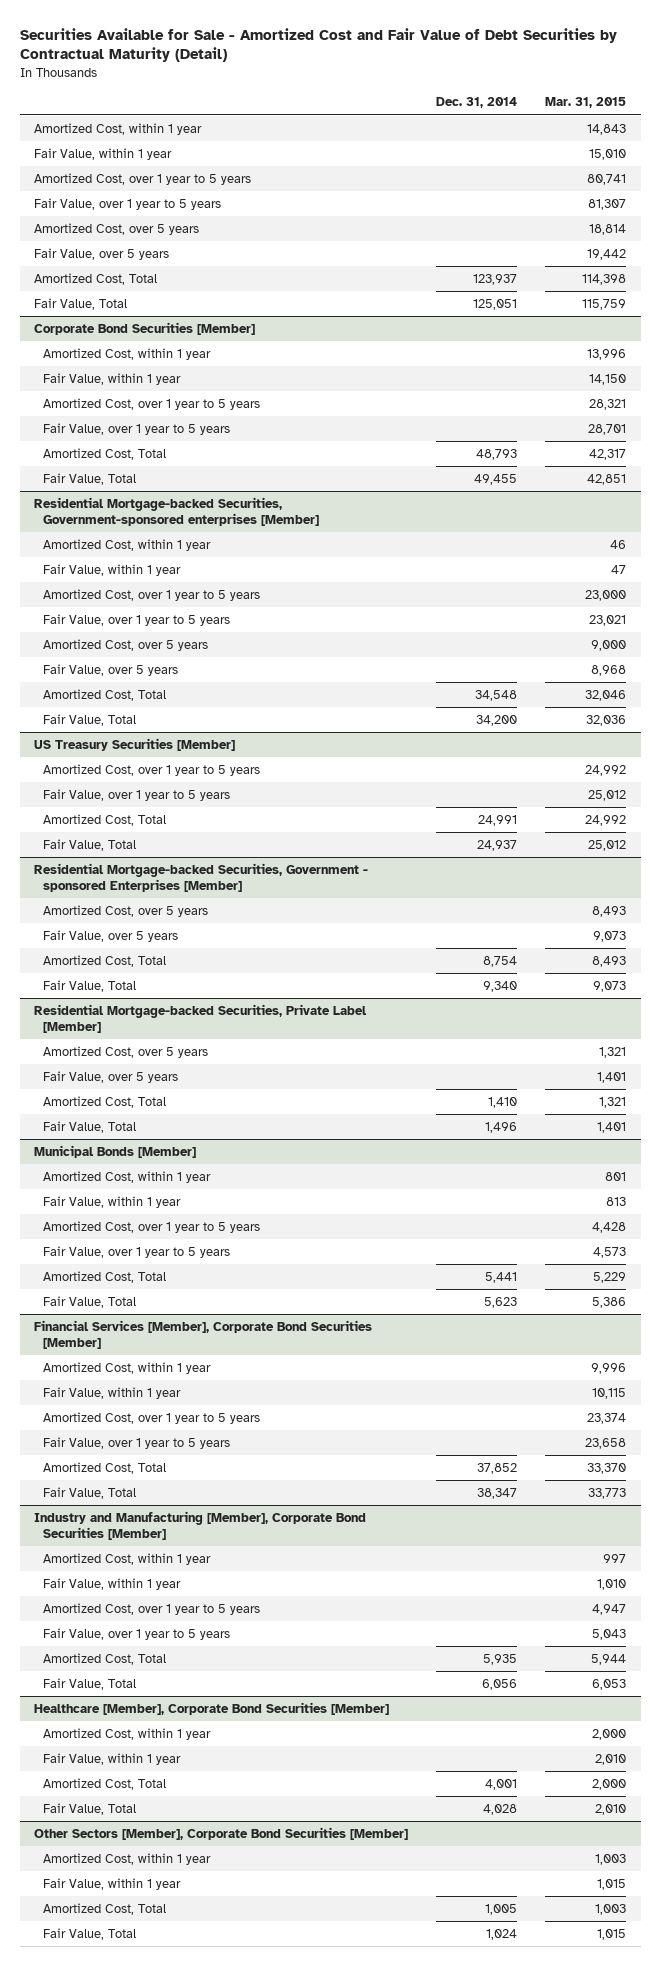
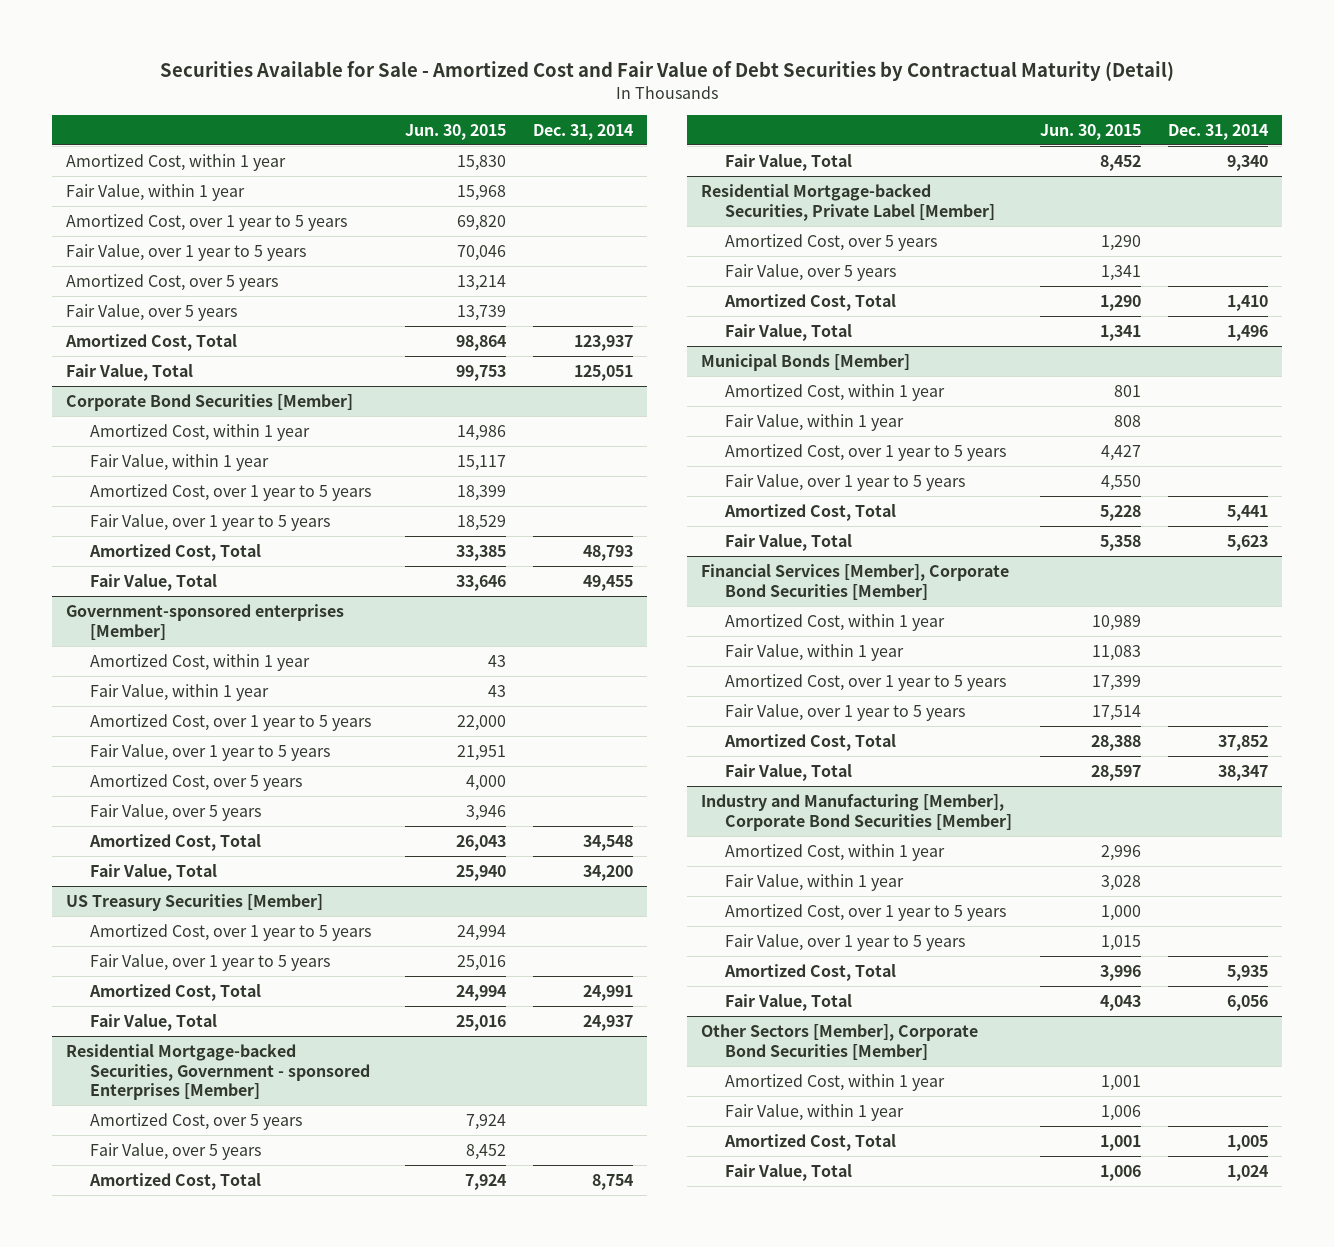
- | Dec. 31, 2014 | Mar. 31, 2015
+ | Jun. 30, 2015 | Dec. 31, 2014
- Residential Mortgage-backed Securities, Government-sponsored enterprises [Member]
+ Government-sponsored enterprises [Member]
- Healthcare [Member], Corporate Bond Securities [Member]
- Amortized Cost, within 1 year | | 2,000
- Fair Value, within 1 year | | 2,010
- Amortized Cost, Total | 4,001 | 2,000
- Fair Value, Total | 4,028 | 2,010

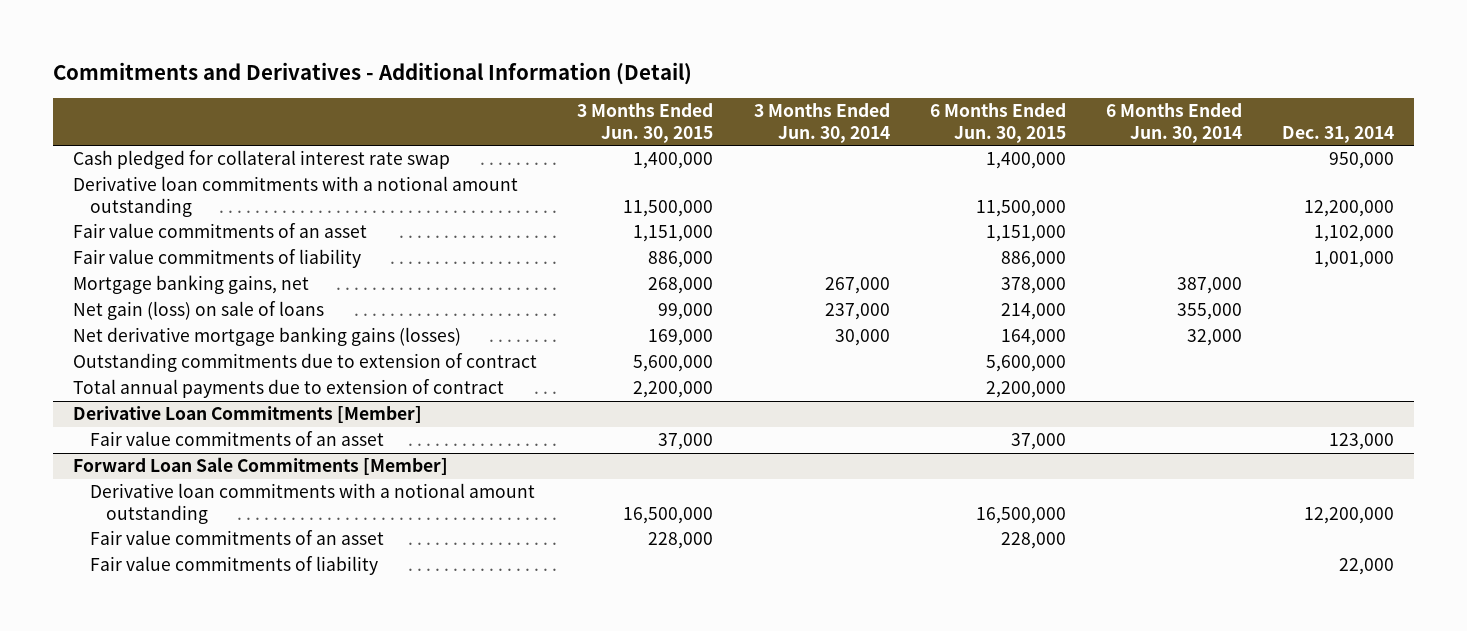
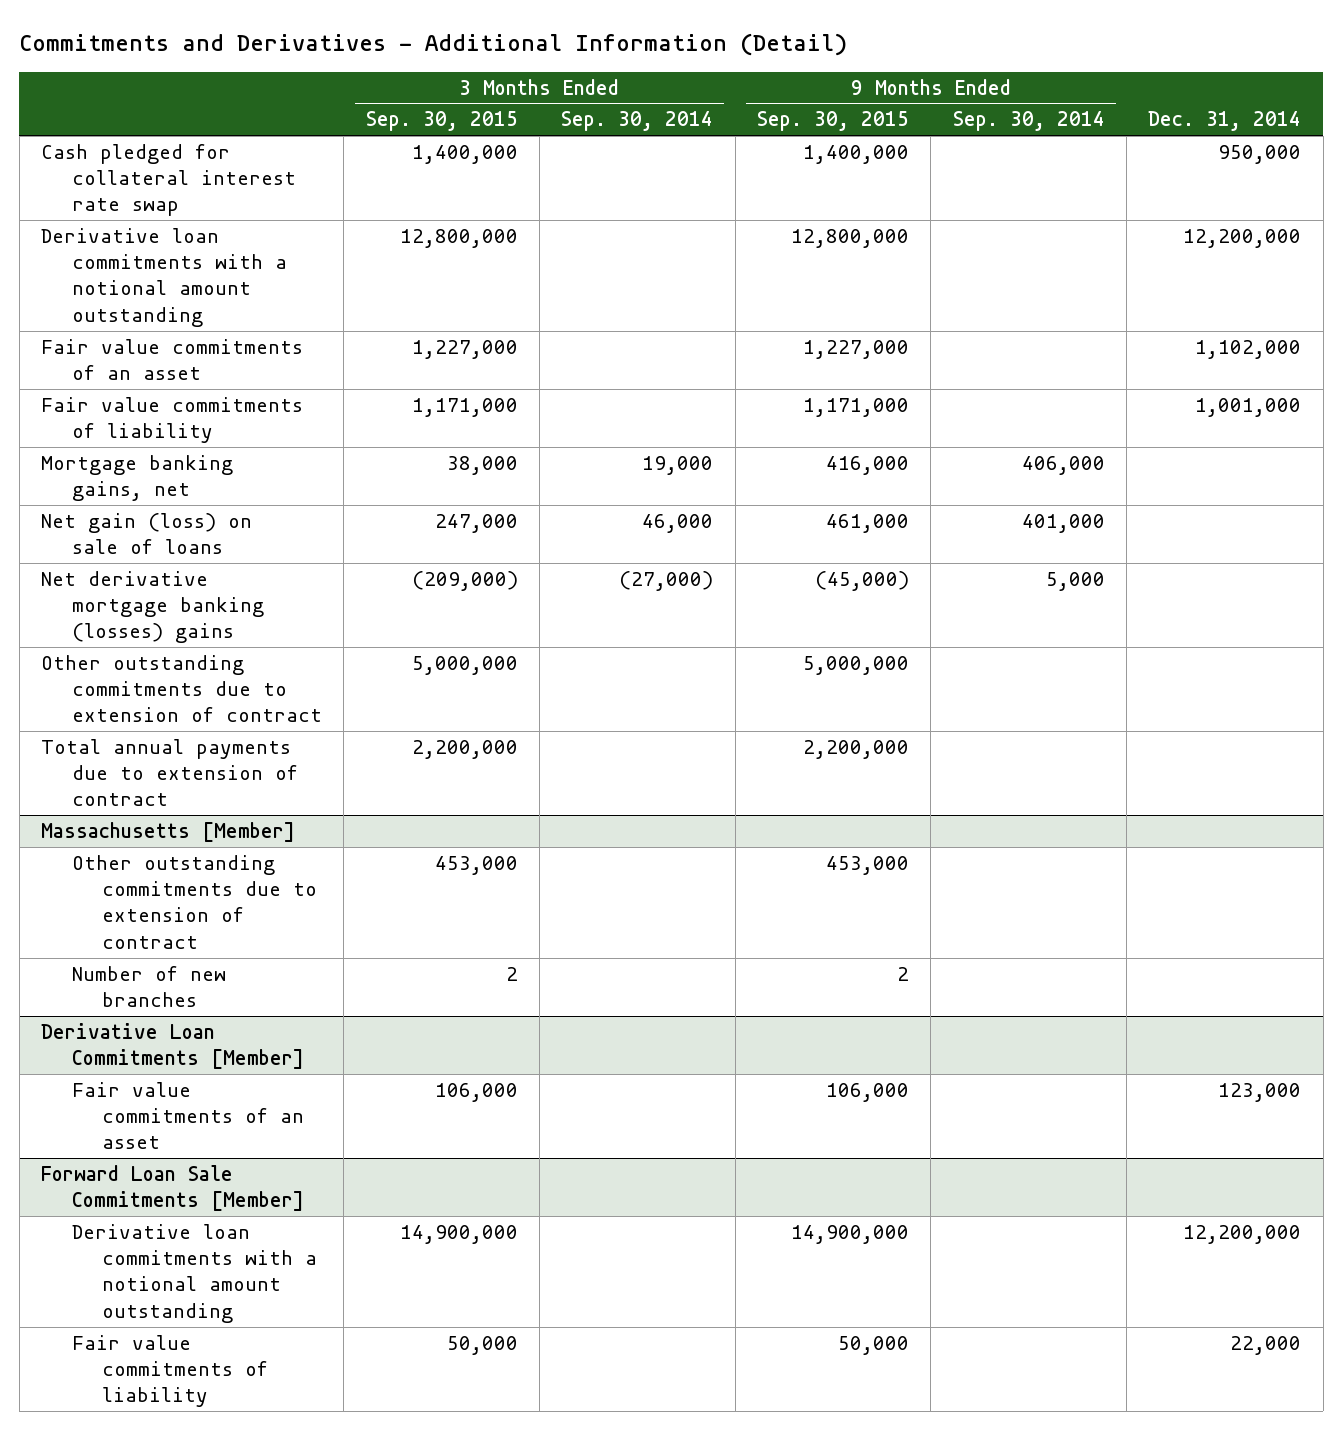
- | 3 Months Ended Jun. 30, 2015 | 3 Months Ended Jun. 30, 2014 | 6 Months Ended Jun. 30, 2015 | 6 Months Ended Jun. 30, 2014 | Dec. 31, 2014
+ | 3 Months Ended Sep. 30, 2015 | 3 Months Ended Sep. 30, 2014 | 9 Months Ended Sep. 30, 2015 | 9 Months Ended Sep. 30, 2014 | Dec. 31, 2014
- Net derivative mortgage banking gains (losses) | 169,000 | 30,000 | 164,000 | 32,000 |
- Outstanding commitments due to extension of contract | 5,600,000 | | 5,600,000 | |
+ Net derivative mortgage banking (losses) gains | (209,000) | (27,000) | (45,000) | 5,000 |
+ Other outstanding commitments due to extension of contract | 5,000,000 | | 5,000,000 | |
+ Massachusetts [Member]
+ Other outstanding commitments due to extension of contract | 453,000 | | 453,000 | |
+ Number of new branches | 2 | | 2 | |
@ Forward Loan Sale Commitments [Member]
- Fair value commitments of an asset | 228,000 | | 228,000 | |

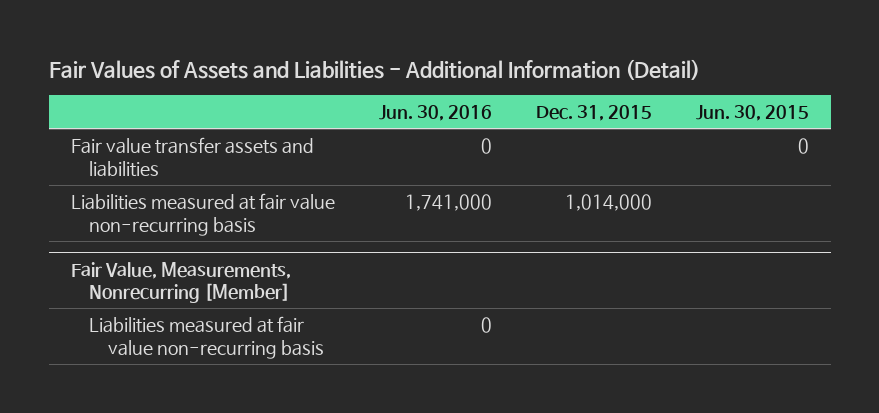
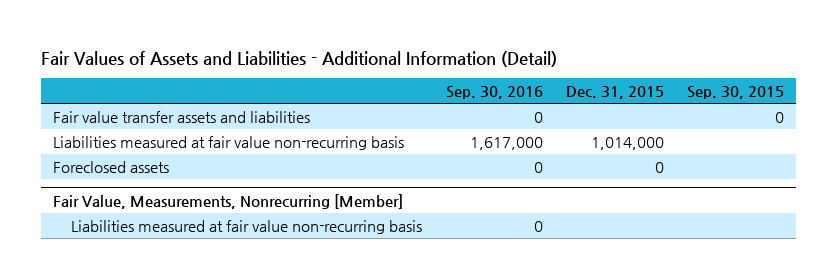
- | Jun. 30, 2016 | Dec. 31, 2015 | Jun. 30, 2015
+ | Sep. 30, 2016 | Dec. 31, 2015 | Sep. 30, 2015
+ Foreclosed assets | 0 | 0 |

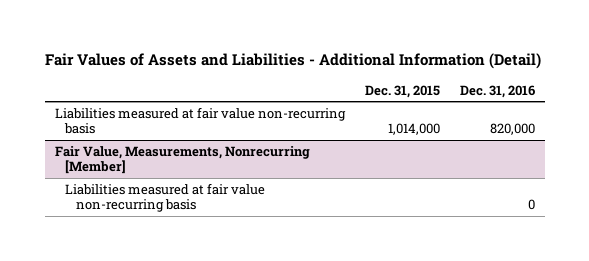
- | Sep. 30, 2016 | Dec. 31, 2015 | Sep. 30, 2015
+ | Dec. 31, 2015 | Dec. 31, 2016
- Fair value transfer assets and liabilities | 0 | | 0
- Foreclosed assets | 0 | 0 |

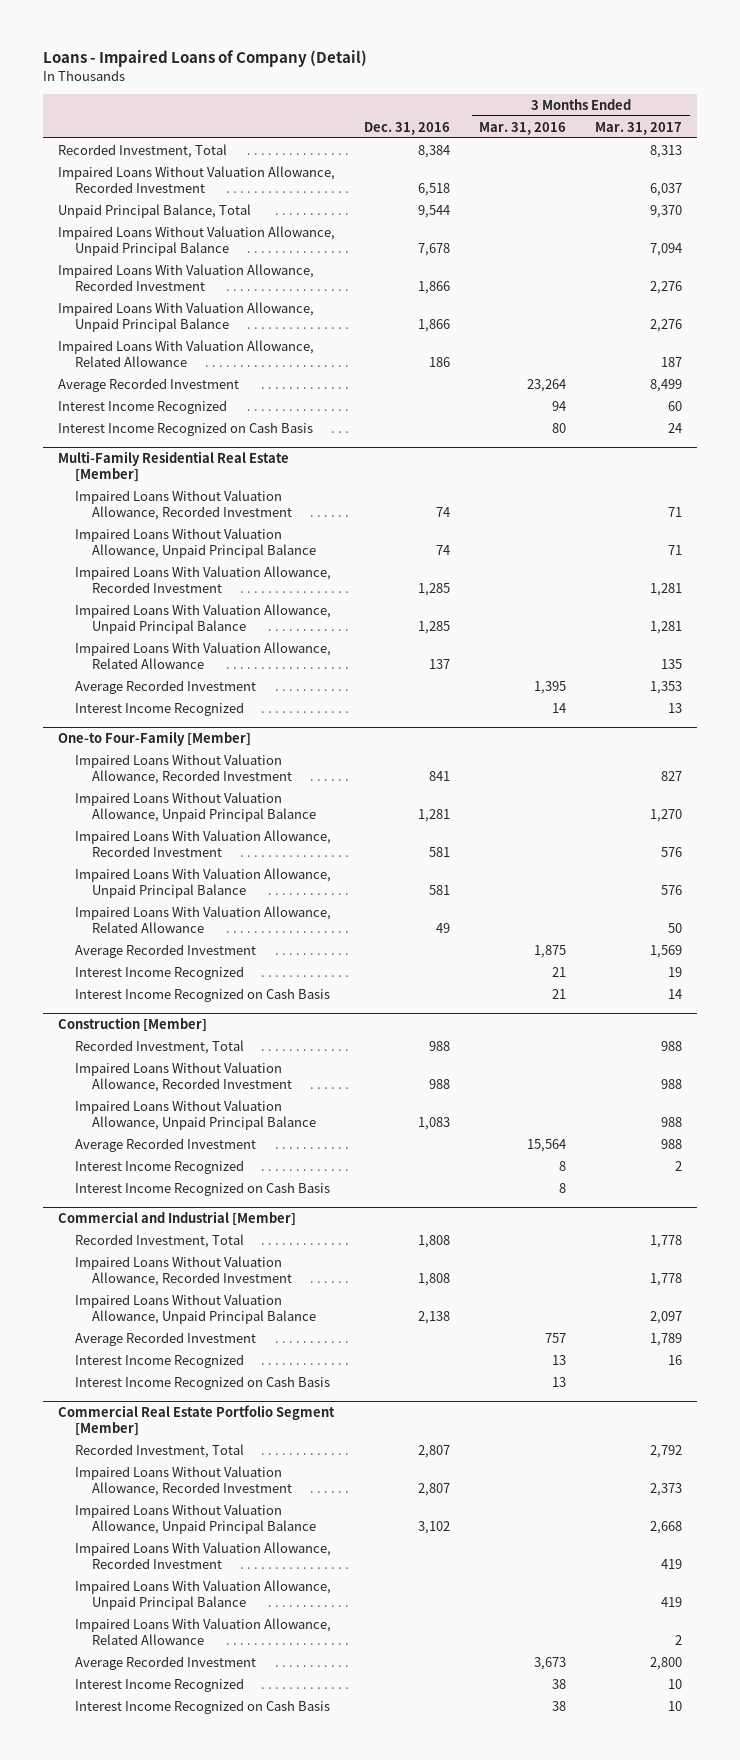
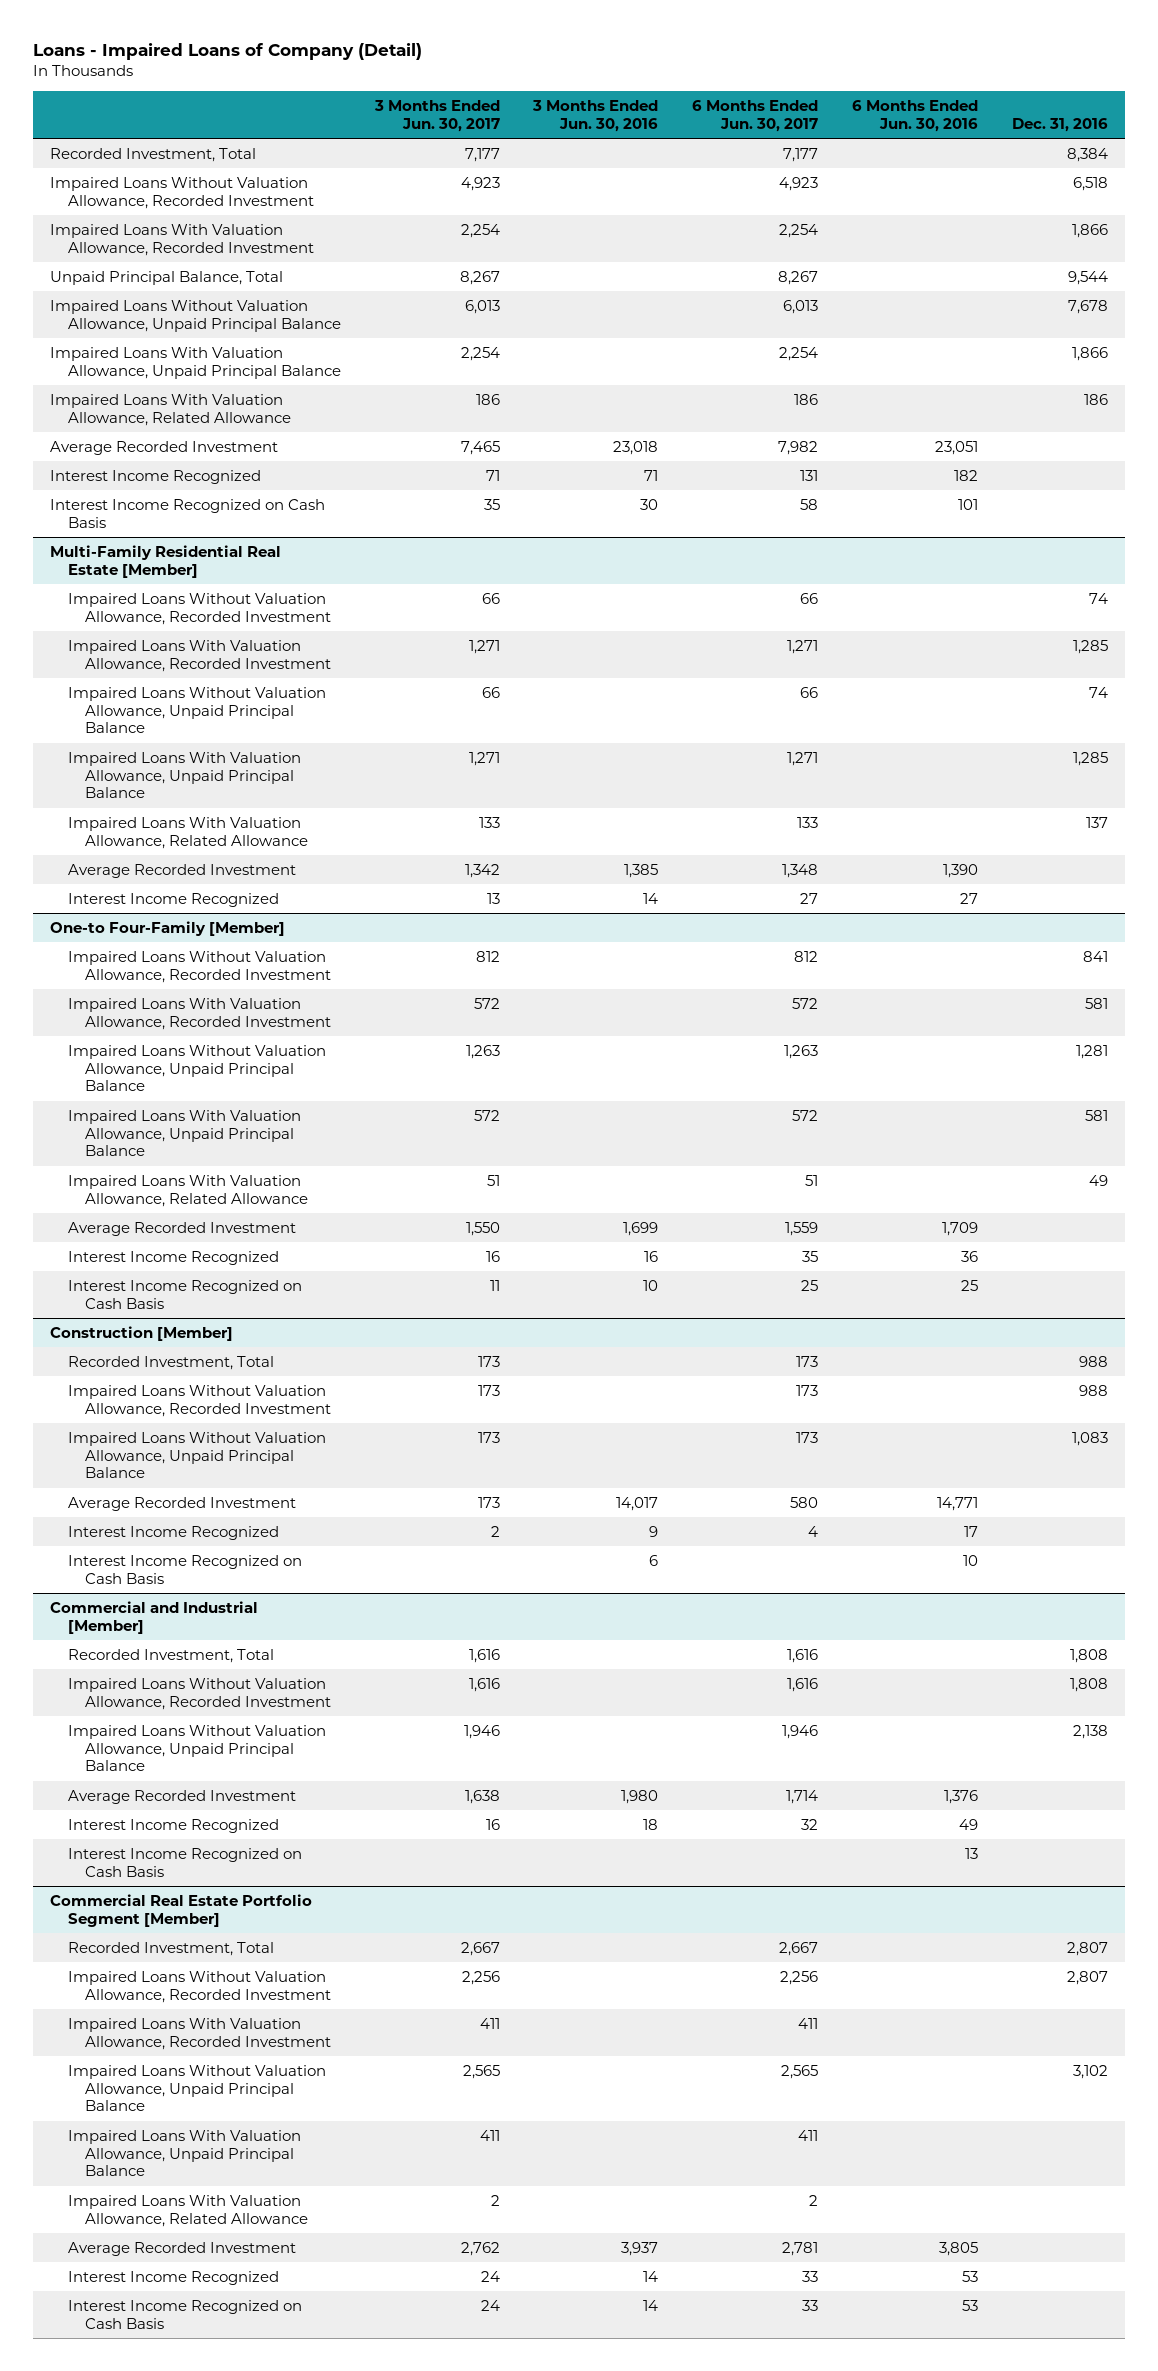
- | Dec. 31, 2016 | 3 Months Ended Mar. 31, 2016 | 3 Months Ended Mar. 31, 2017
+ | 3 Months Ended Jun. 30, 2017 | 3 Months Ended Jun. 30, 2016 | 6 Months Ended Jun. 30, 2017 | 6 Months Ended Jun. 30, 2016 | Dec. 31, 2016
moved up: Impaired Loans With Valuation Allowance, Recorded Investment | 2,254 | | 2,254 | | 1,866
@ Multi-Family Residential Real Estate [Member]
moved down: Impaired Loans Without Valuation Allowance, Unpaid Principal Balance | 66 | | 66 | | 74
@ One-to Four-Family [Member]
moved down: Impaired Loans Without Valuation Allowance, Unpaid Principal Balance | 1,263 | | 1,263 | | 1,281
@ Commercial Real Estate Portfolio Segment [Member]
moved down: Impaired Loans Without Valuation Allowance, Unpaid Principal Balance | 2,565 | | 2,565 | | 3,102

